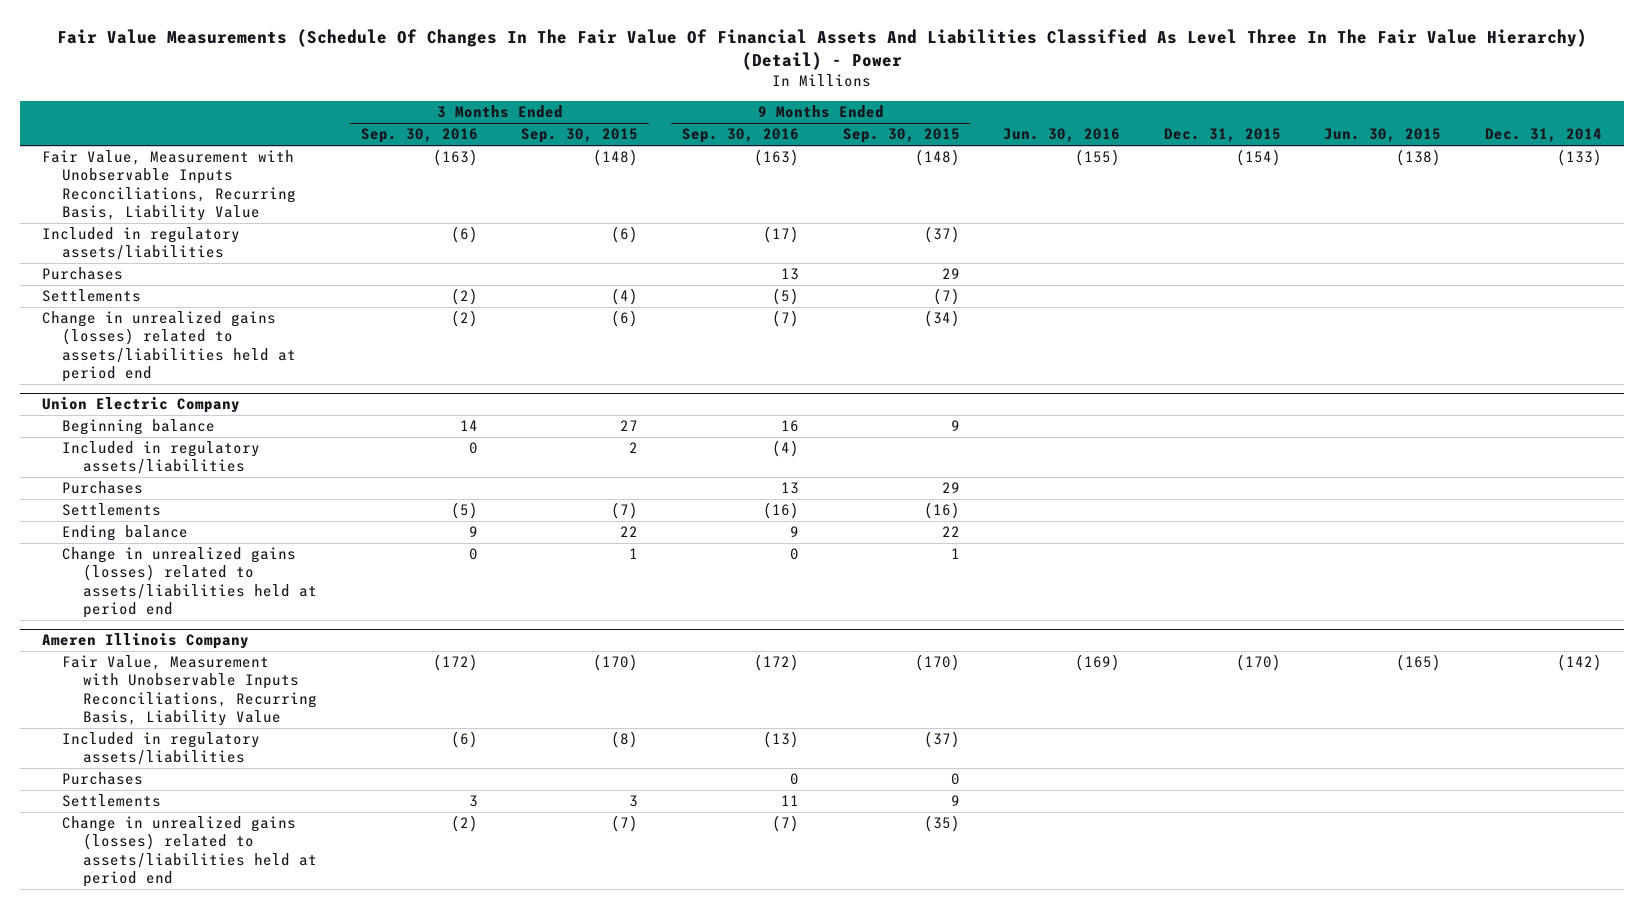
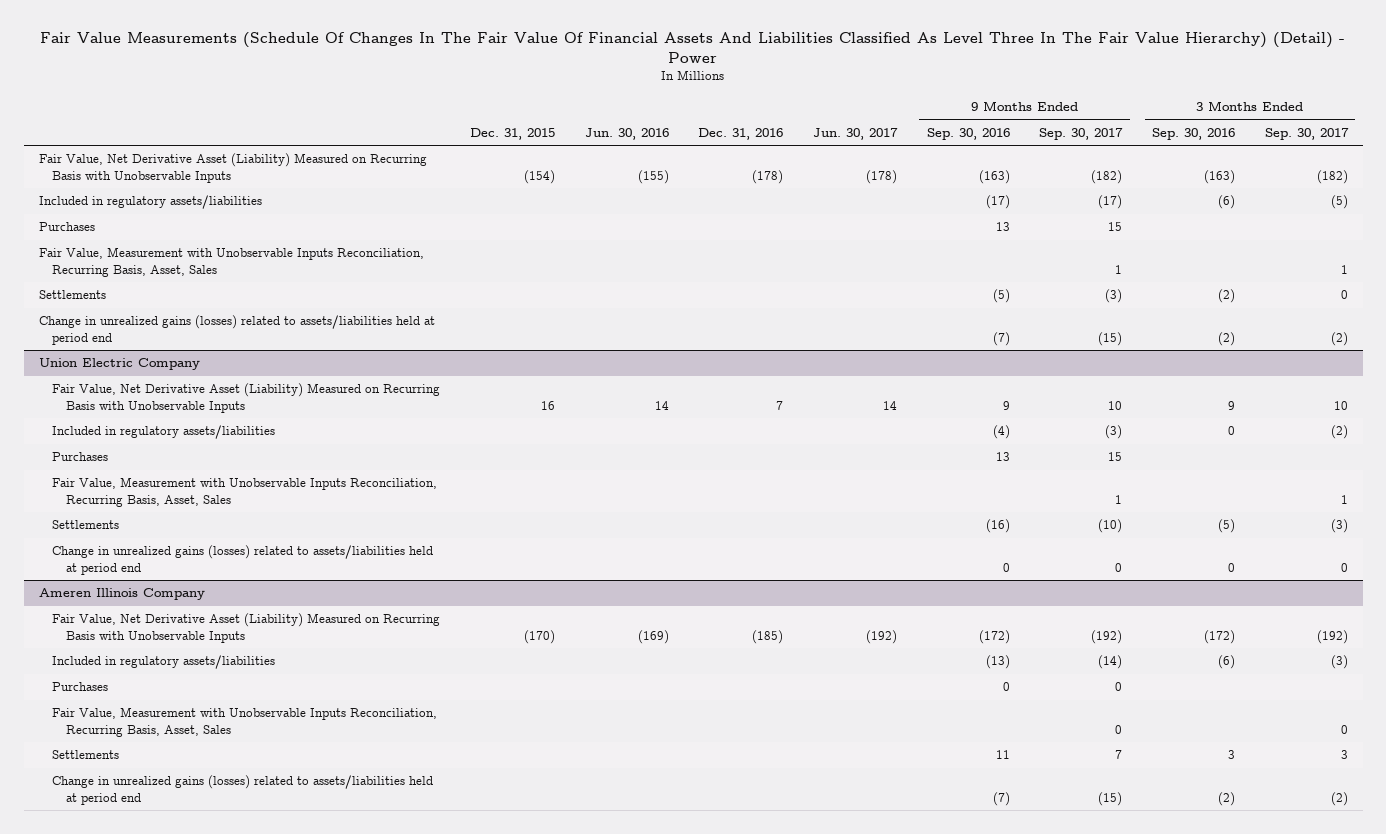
- | 3 Months Ended Sep. 30, 2016 | 3 Months Ended Sep. 30, 2015 | 9 Months Ended Sep. 30, 2016 | 9 Months Ended Sep. 30, 2015 | Jun. 30, 2016 | Dec. 31, 2015 | Jun. 30, 2015 | Dec. 31, 2014
+ | Dec. 31, 2015 | Jun. 30, 2016 | Dec. 31, 2016 | Jun. 30, 2017 | 9 Months Ended Sep. 30, 2016 | 9 Months Ended Sep. 30, 2017 | 3 Months Ended Sep. 30, 2016 | 3 Months Ended Sep. 30, 2017
- Fair Value, Measurement with Unobservable Inputs Reconciliations, Recurring Basis, Liability Value | (163) | (148) | (163) | (148) | (155) | (154) | (138) | (133)
+ Fair Value, Net Derivative Asset (Liability) Measured on Recurring Basis with Unobservable Inputs | (154) | (155) | (178) | (178) | (163) | (182) | (163) | (182)
+ Fair Value, Measurement with Unobservable Inputs Reconciliation, Recurring Basis, Asset, Sales | | | | | | 1 | | 1
@ Union Electric Company
- Beginning balance | 14 | 27 | 16 | 9 | | | |
+ Fair Value, Net Derivative Asset (Liability) Measured on Recurring Basis with Unobservable Inputs | 16 | 14 | 7 | 14 | 9 | 10 | 9 | 10
+ Fair Value, Measurement with Unobservable Inputs Reconciliation, Recurring Basis, Asset, Sales | | | | | | 1 | | 1
- Ending balance | 9 | 22 | 9 | 22 | | | |
@ Ameren Illinois Company
- Fair Value, Measurement with Unobservable Inputs Reconciliations, Recurring Basis, Liability Value | (172) | (170) | (172) | (170) | (169) | (170) | (165) | (142)
+ Fair Value, Net Derivative Asset (Liability) Measured on Recurring Basis with Unobservable Inputs | (170) | (169) | (185) | (192) | (172) | (192) | (172) | (192)
+ Fair Value, Measurement with Unobservable Inputs Reconciliation, Recurring Basis, Asset, Sales | | | | | | 0 | | 0

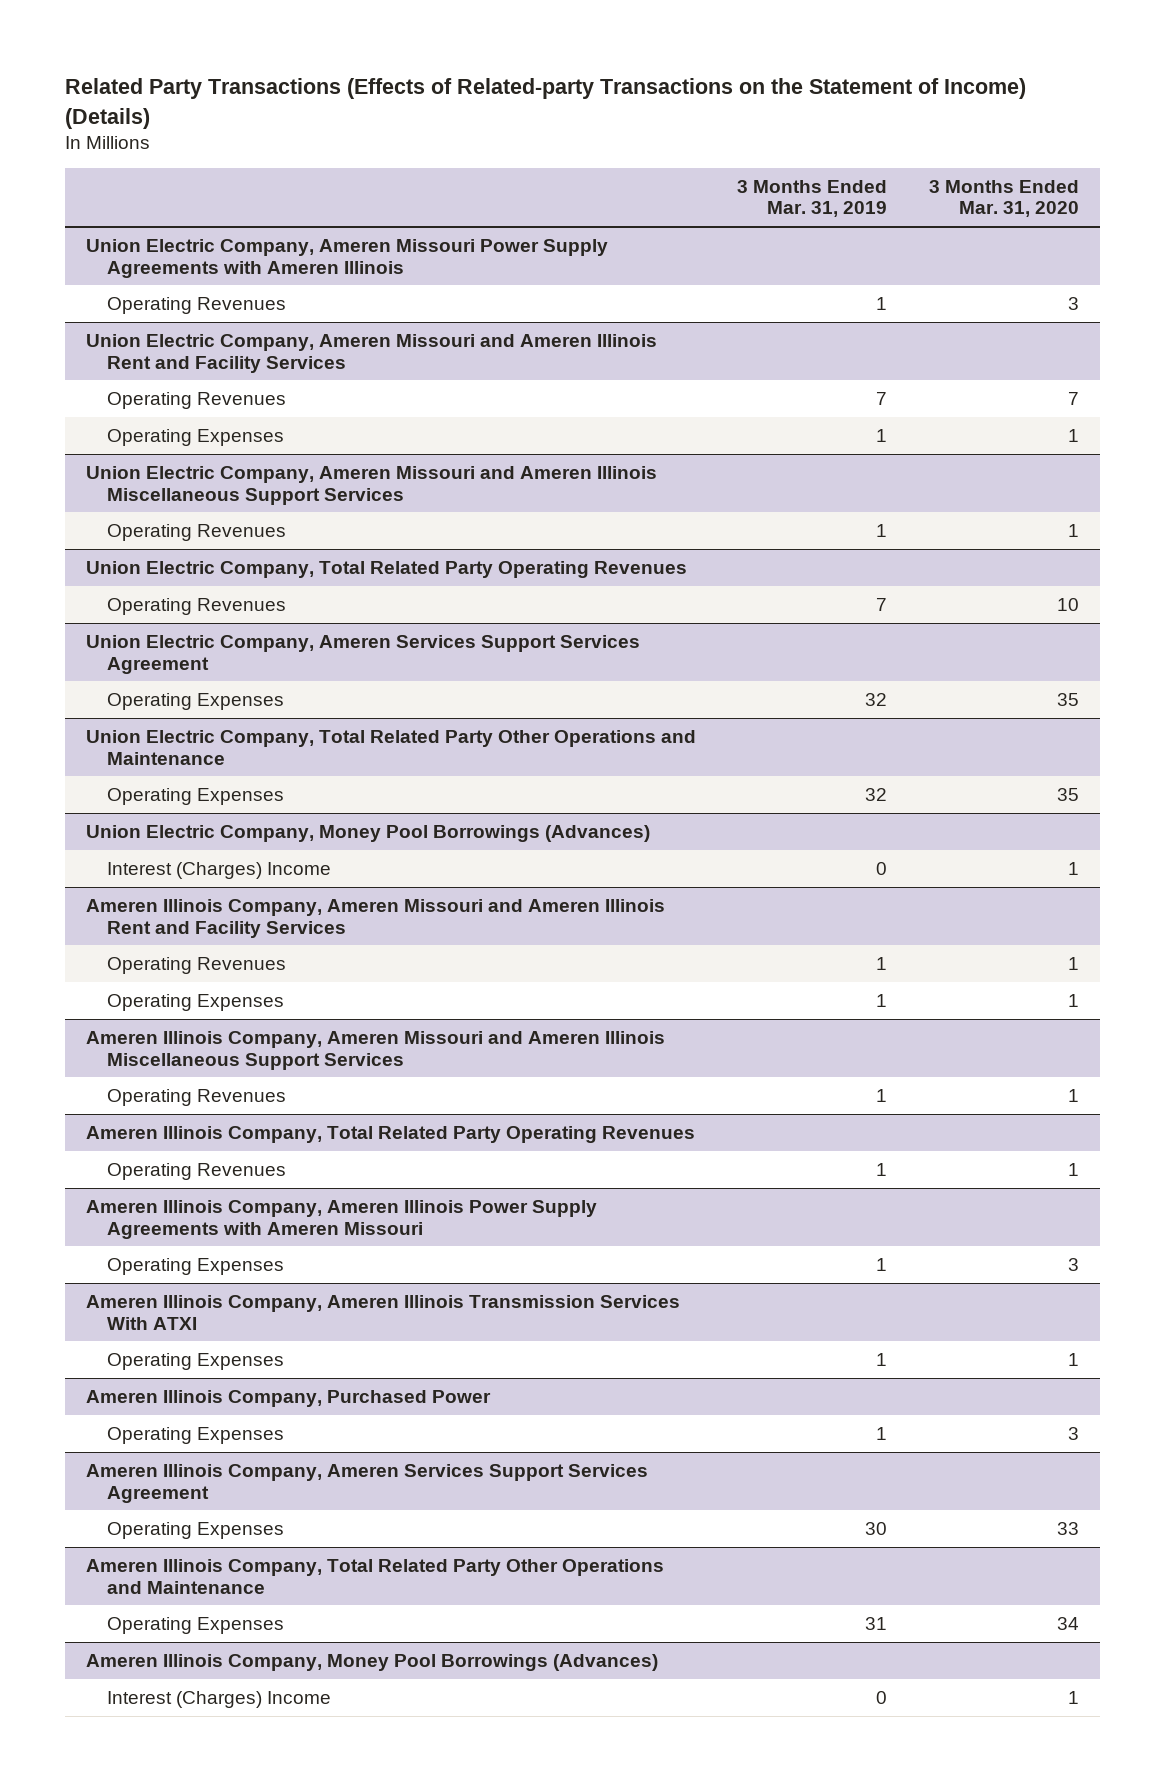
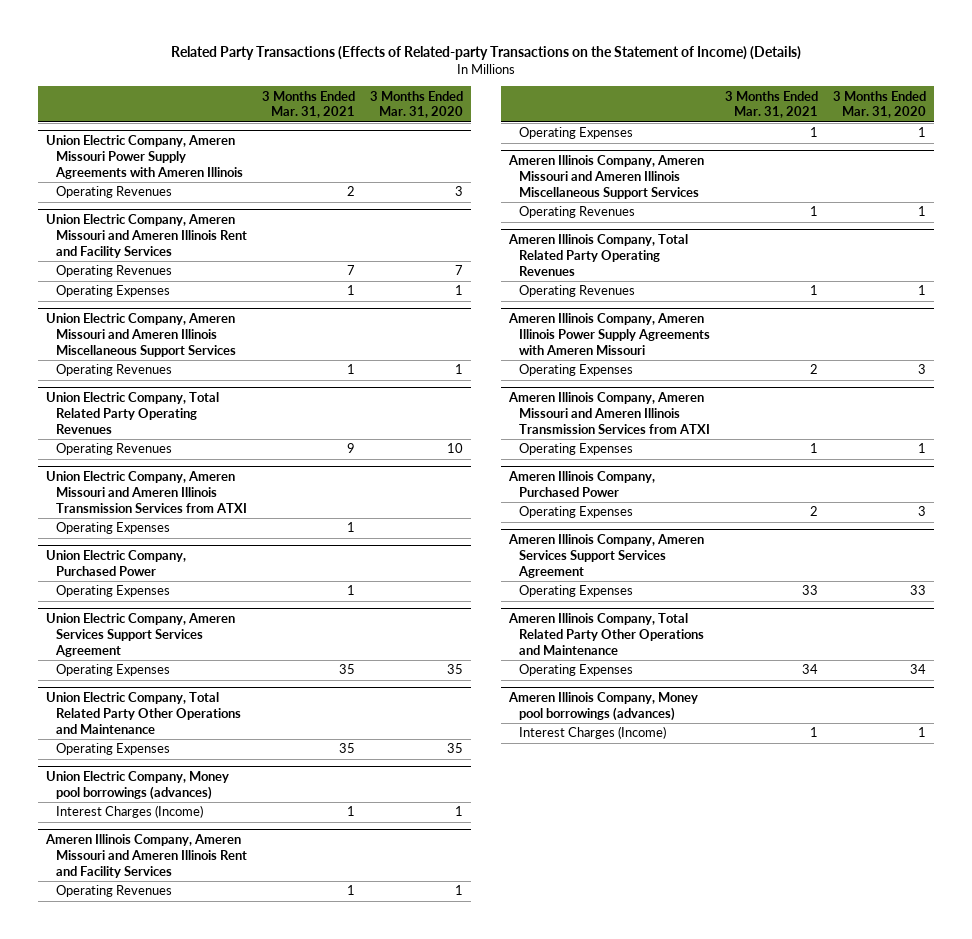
- | 3 Months Ended Mar. 31, 2019 | 3 Months Ended Mar. 31, 2020
+ | 3 Months Ended Mar. 31, 2021 | 3 Months Ended Mar. 31, 2020
+ Union Electric Company, Ameren Missouri and Ameren Illinois Transmission Services from ATXI
+ Operating Expenses | 1 |
+ Union Electric Company, Purchased Power
+ Operating Expenses | 1 |
- Union Electric Company, Money Pool Borrowings (Advances)
- Interest (Charges) Income | 0 | 1
+ Union Electric Company, Money pool borrowings (advances)
+ Interest Charges (Income) | 1 | 1
- Ameren Illinois Company, Ameren Illinois Transmission Services With ATXI
+ Ameren Illinois Company, Ameren Missouri and Ameren Illinois Transmission Services from ATXI
- Ameren Illinois Company, Money Pool Borrowings (Advances)
- Interest (Charges) Income | 0 | 1
+ Ameren Illinois Company, Money pool borrowings (advances)
+ Interest Charges (Income) | 1 | 1

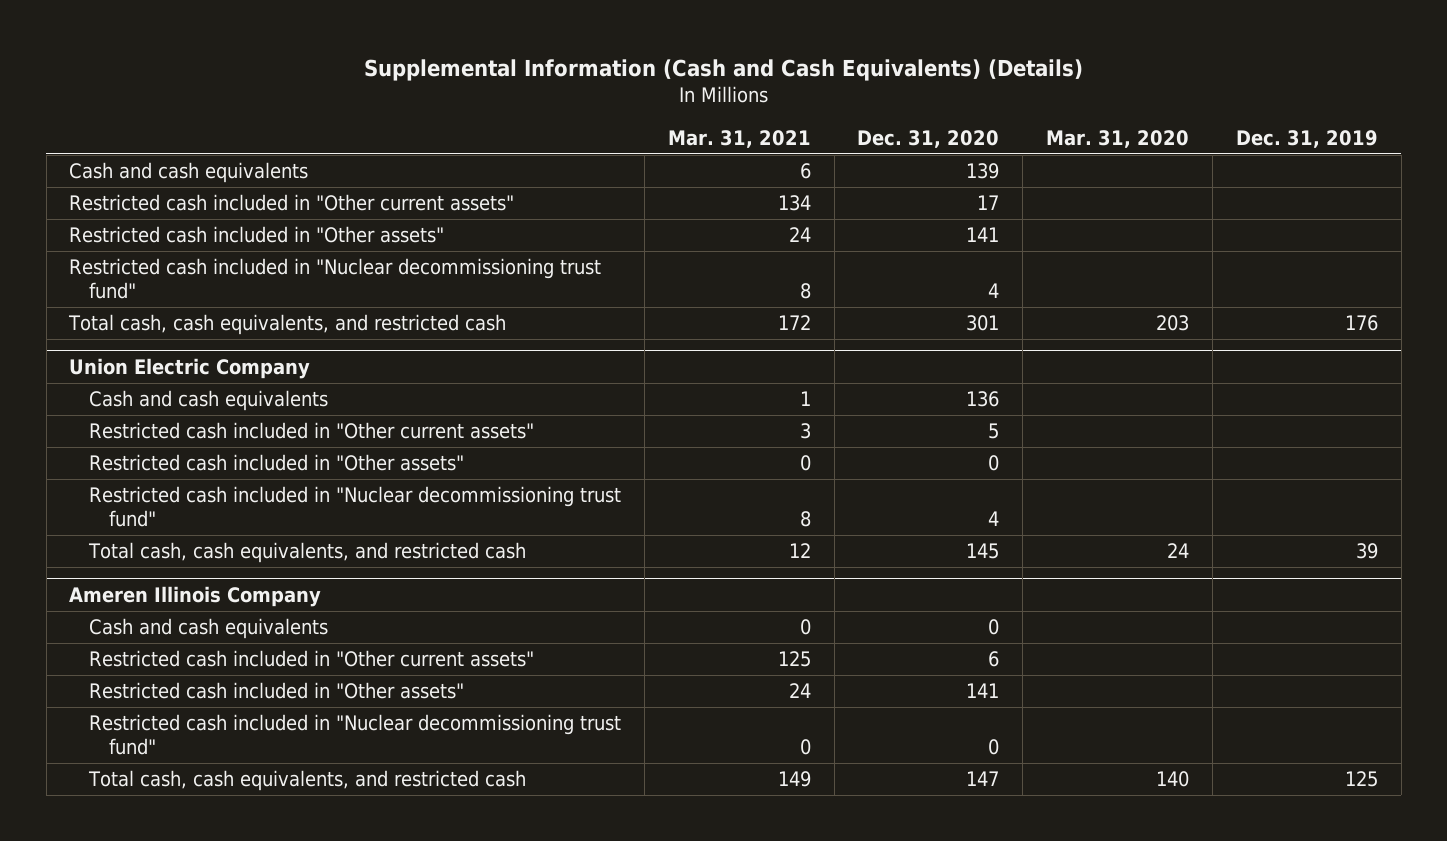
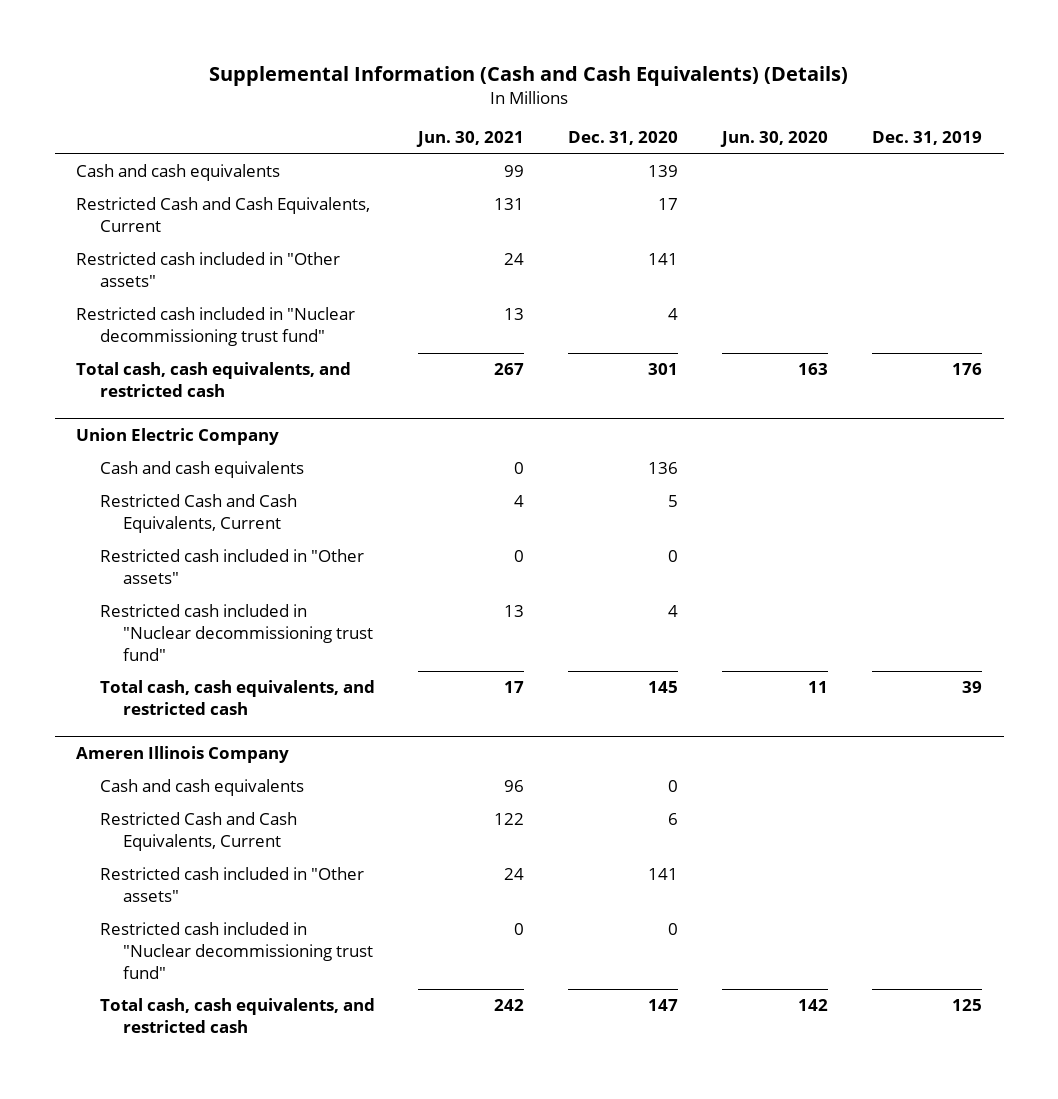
- | Mar. 31, 2021 | Dec. 31, 2020 | Mar. 31, 2020 | Dec. 31, 2019
+ | Jun. 30, 2021 | Dec. 31, 2020 | Jun. 30, 2020 | Dec. 31, 2019
- Restricted cash included in "Other current assets" | 134 | 17 | |
+ Restricted Cash and Cash Equivalents, Current | 131 | 17 | |
@ Union Electric Company
- Restricted cash included in "Other current assets" | 3 | 5 | |
+ Restricted Cash and Cash Equivalents, Current | 4 | 5 | |
@ Ameren Illinois Company
- Restricted cash included in "Other current assets" | 125 | 6 | |
+ Restricted Cash and Cash Equivalents, Current | 122 | 6 | |

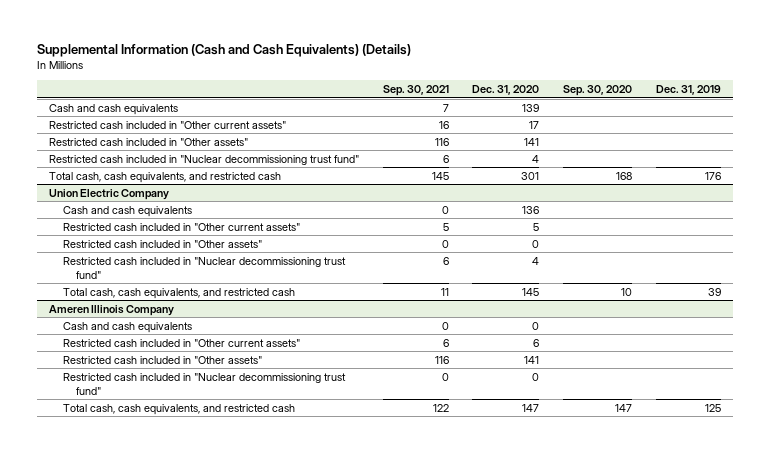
- | Jun. 30, 2021 | Dec. 31, 2020 | Jun. 30, 2020 | Dec. 31, 2019
+ | Sep. 30, 2021 | Dec. 31, 2020 | Sep. 30, 2020 | Dec. 31, 2019
- Restricted Cash and Cash Equivalents, Current | 131 | 17 | |
+ Restricted cash included in "Other current assets" | 16 | 17 | |
@ Union Electric Company
- Restricted Cash and Cash Equivalents, Current | 4 | 5 | |
+ Restricted cash included in "Other current assets" | 5 | 5 | |
@ Ameren Illinois Company
- Restricted Cash and Cash Equivalents, Current | 122 | 6 | |
+ Restricted cash included in "Other current assets" | 6 | 6 | |

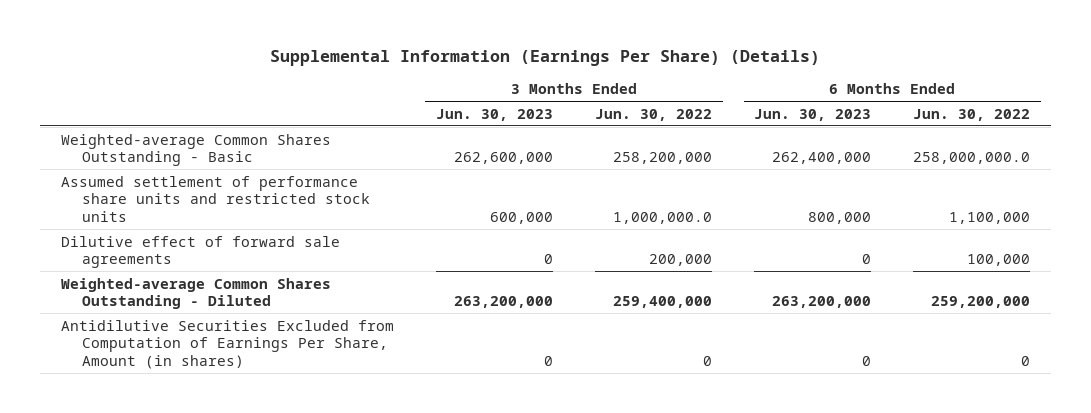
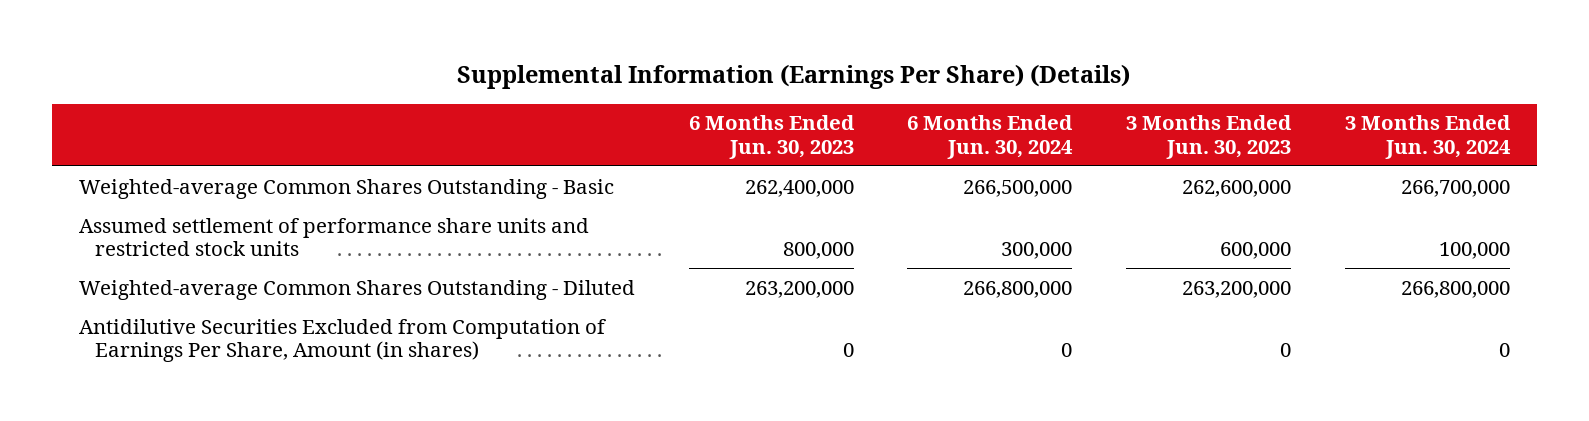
- | 3 Months Ended Jun. 30, 2023 | 3 Months Ended Jun. 30, 2022 | 6 Months Ended Jun. 30, 2023 | 6 Months Ended Jun. 30, 2022
+ | 6 Months Ended Jun. 30, 2023 | 6 Months Ended Jun. 30, 2024 | 3 Months Ended Jun. 30, 2023 | 3 Months Ended Jun. 30, 2024
- Dilutive effect of forward sale agreements | 0 | 200,000 | 0 | 100,000

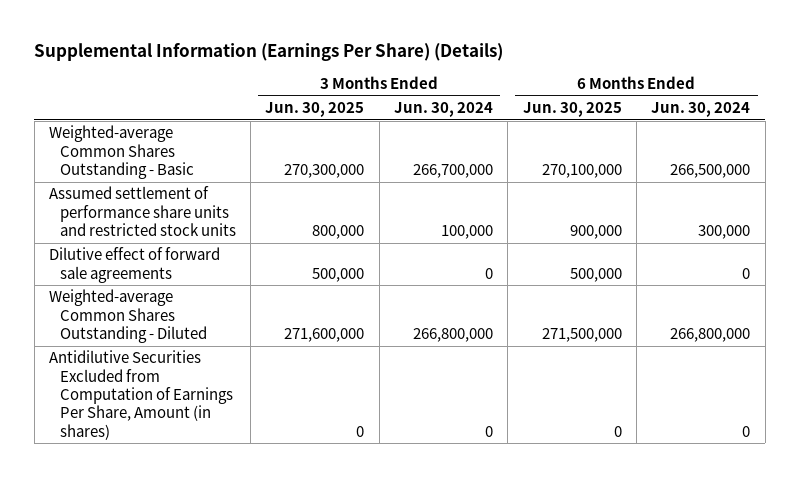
- | 6 Months Ended Jun. 30, 2023 | 6 Months Ended Jun. 30, 2024 | 3 Months Ended Jun. 30, 2023 | 3 Months Ended Jun. 30, 2024
+ | 3 Months Ended Jun. 30, 2025 | 3 Months Ended Jun. 30, 2024 | 6 Months Ended Jun. 30, 2025 | 6 Months Ended Jun. 30, 2024
+ Dilutive effect of forward sale agreements | 500,000 | 0 | 500,000 | 0

